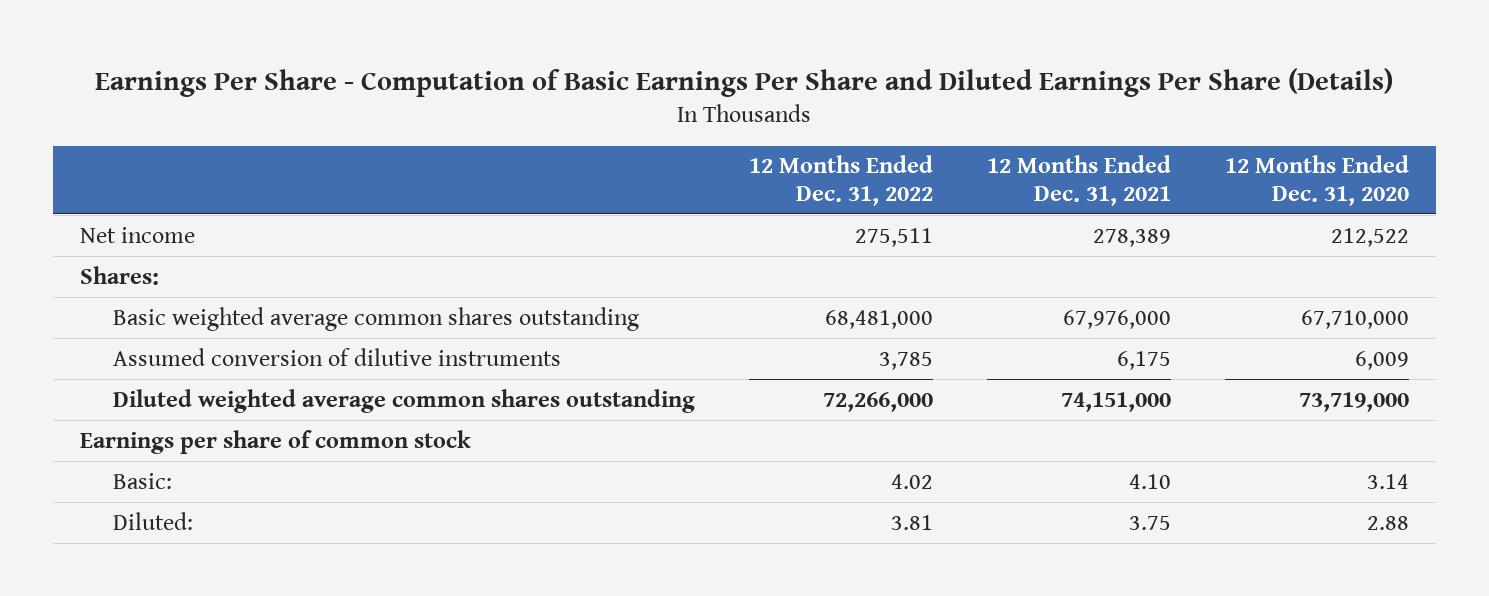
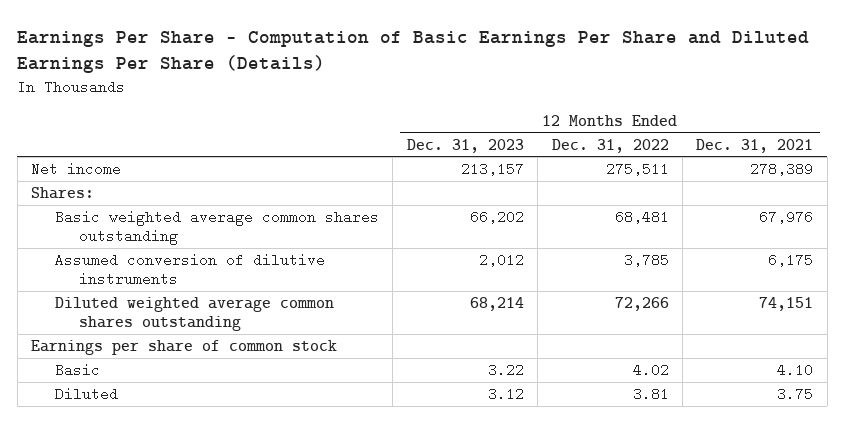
- | 12 Months Ended Dec. 31, 2022 | 12 Months Ended Dec. 31, 2021 | 12 Months Ended Dec. 31, 2020
+ | 12 Months Ended Dec. 31, 2023 | 12 Months Ended Dec. 31, 2022 | 12 Months Ended Dec. 31, 2021
- Basic weighted average common shares outstanding | 68,481,000 | 67,976,000 | 67,710,000
+ Basic weighted average common shares outstanding | 66,202 | 68,481 | 67,976
- Diluted weighted average common shares outstanding | 72,266,000 | 74,151,000 | 73,719,000
+ Diluted weighted average common shares outstanding | 68,214 | 72,266 | 74,151
- Basic: | 4.02 | 4.10 | 3.14
- Diluted: | 3.81 | 3.75 | 2.88
+ Basic | 3.22 | 4.02 | 4.10
+ Diluted | 3.12 | 3.81 | 3.75

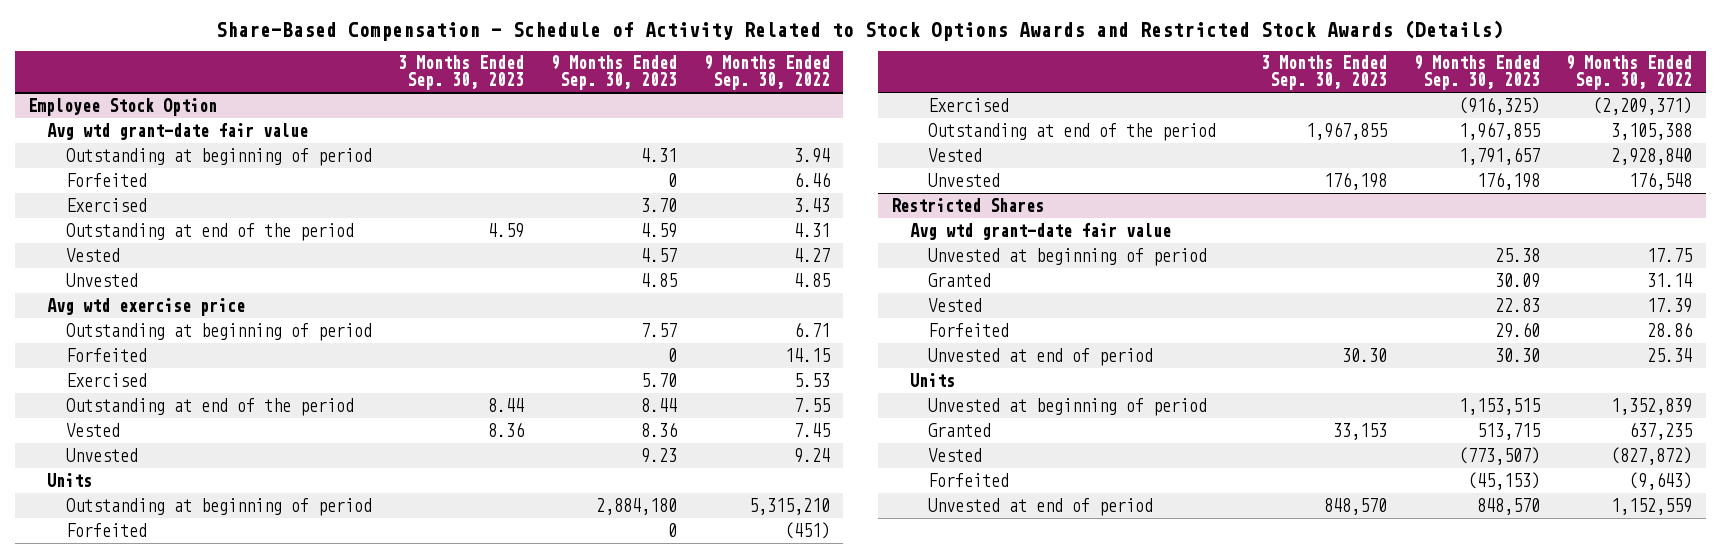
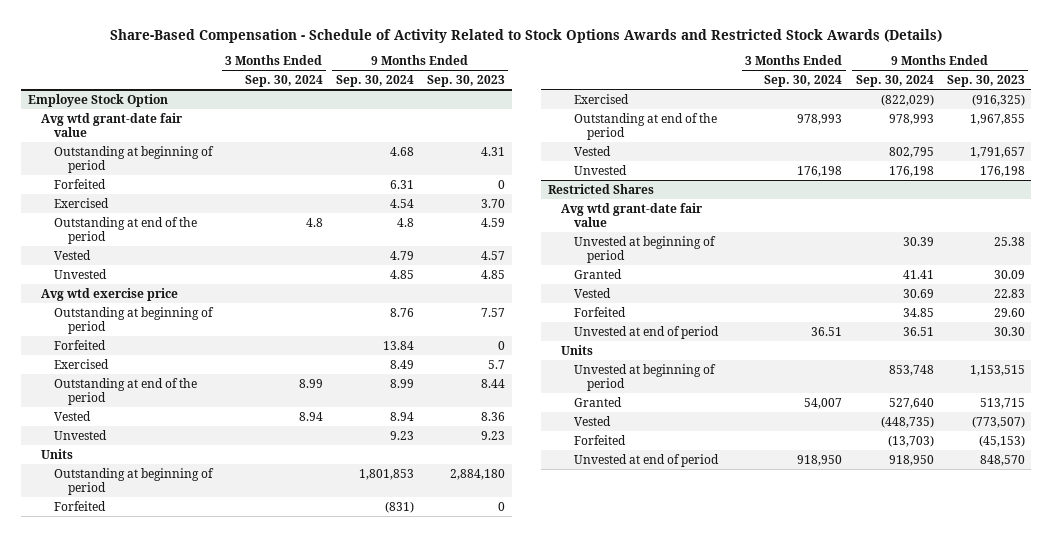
- | 3 Months Ended Sep. 30, 2023 | 9 Months Ended Sep. 30, 2023 | 9 Months Ended Sep. 30, 2022
+ | 3 Months Ended Sep. 30, 2024 | 9 Months Ended Sep. 30, 2024 | 9 Months Ended Sep. 30, 2023
@ Employee Stock Option
- Exercised | | 5.70 | 5.53
+ Exercised | | 8.49 | 5.7

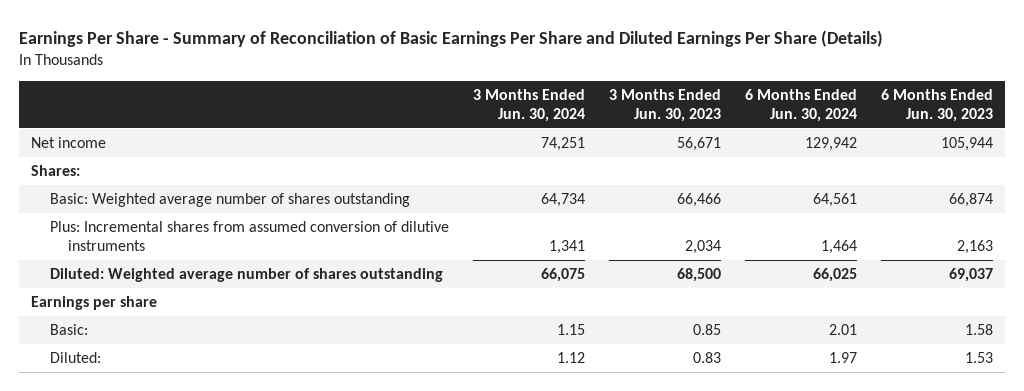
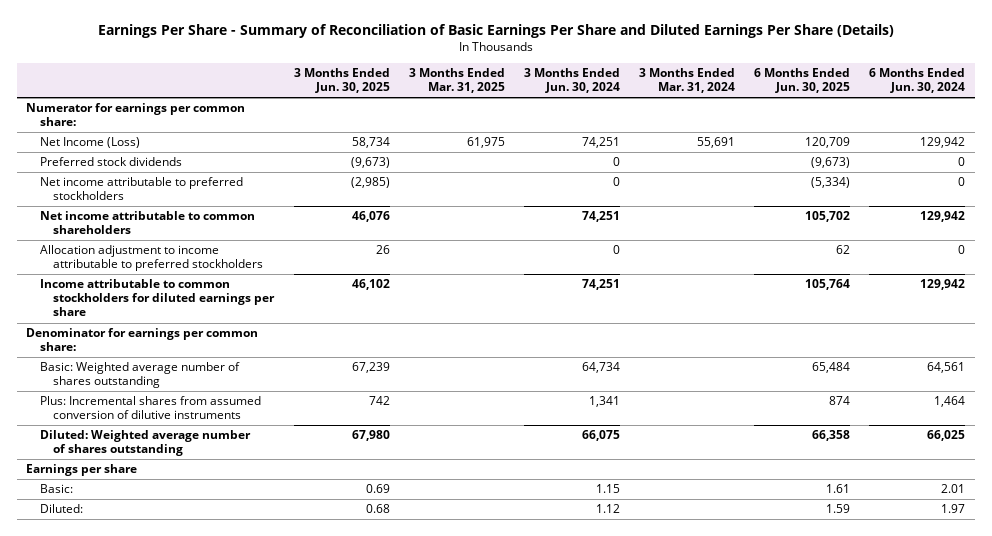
- | 3 Months Ended Jun. 30, 2024 | 3 Months Ended Jun. 30, 2023 | 6 Months Ended Jun. 30, 2024 | 6 Months Ended Jun. 30, 2023
+ | 3 Months Ended Jun. 30, 2025 | 3 Months Ended Mar. 31, 2025 | 3 Months Ended Jun. 30, 2024 | 3 Months Ended Mar. 31, 2024 | 6 Months Ended Jun. 30, 2025 | 6 Months Ended Jun. 30, 2024
- Net income | 74,251 | 56,671 | 129,942 | 105,944
- Shares:
+ Numerator for earnings per common share:
+ Net Income (Loss) | 58,734 | 61,975 | 74,251 | 55,691 | 120,709 | 129,942
+ Preferred stock dividends | (9,673) | | 0 | | (9,673) | 0
+ Net income attributable to preferred stockholders | (2,985) | | 0 | | (5,334) | 0
+ Net income attributable to common shareholders | 46,076 | | 74,251 | | 105,702 | 129,942
+ Allocation adjustment to income attributable to preferred stockholders | 26 | | 0 | | 62 | 0
+ Income attributable to common stockholders for diluted earnings per share | 46,102 | | 74,251 | | 105,764 | 129,942
+ Denominator for earnings per common share:

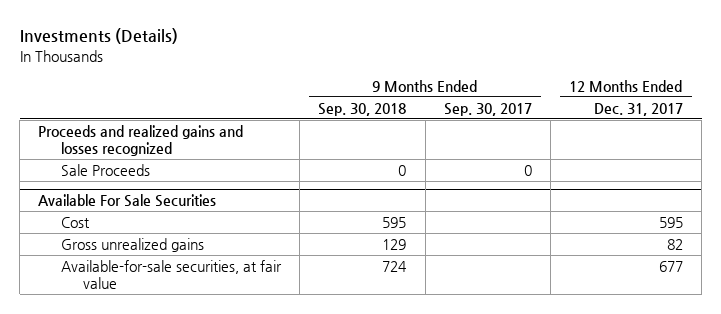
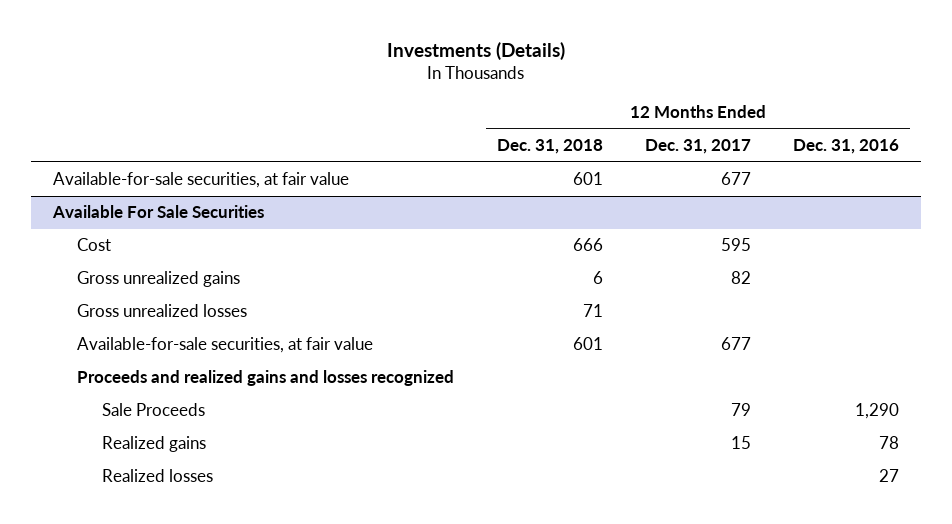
- | 9 Months Ended Sep. 30, 2018 | 9 Months Ended Sep. 30, 2017 | 12 Months Ended Dec. 31, 2017
+ | 12 Months Ended Dec. 31, 2018 | 12 Months Ended Dec. 31, 2017 | 12 Months Ended Dec. 31, 2016
- Proceeds and realized gains and losses recognized
- Sale Proceeds | 0 | 0 |
+ Available-for-sale securities, at fair value | 601 | 677 |
@ Available For Sale Securities
+ Gross unrealized losses | 71 | |
+ Proceeds and realized gains and losses recognized
+ Sale Proceeds | | 79 | 1,290
+ Realized gains | | 15 | 78
+ Realized losses | | | 27

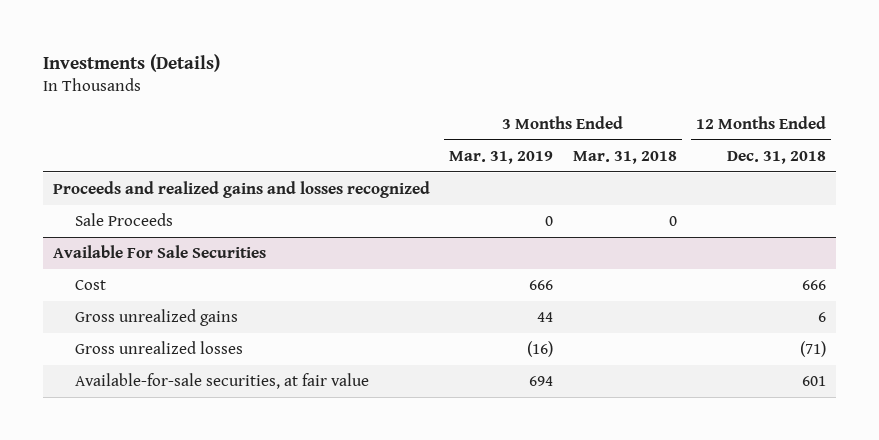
- | 12 Months Ended Dec. 31, 2018 | 12 Months Ended Dec. 31, 2017 | 12 Months Ended Dec. 31, 2016
+ | 3 Months Ended Mar. 31, 2019 | 3 Months Ended Mar. 31, 2018 | 12 Months Ended Dec. 31, 2018
- Available-for-sale securities, at fair value | 601 | 677 |
+ Proceeds and realized gains and losses recognized
+ Sale Proceeds | 0 | 0 |
@ Available For Sale Securities
- Gross unrealized losses | 71 | |
+ Gross unrealized losses | (16) | | (71)
- Proceeds and realized gains and losses recognized
- Sale Proceeds | | 79 | 1,290
- Realized gains | | 15 | 78
- Realized losses | | | 27

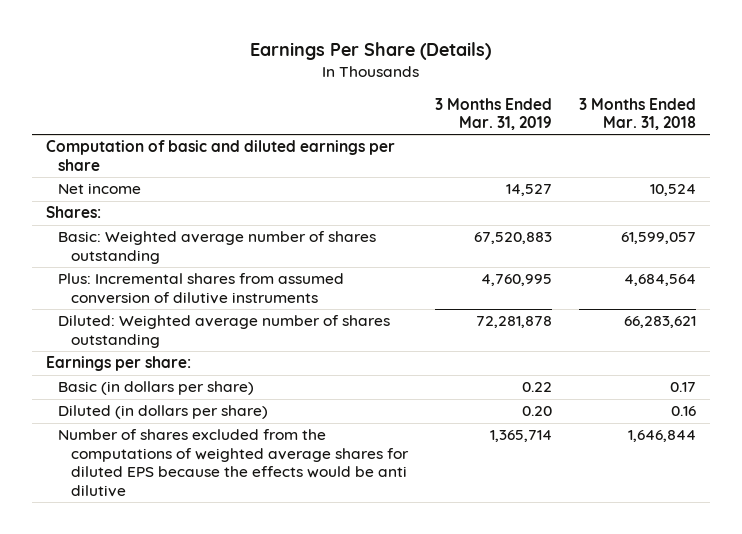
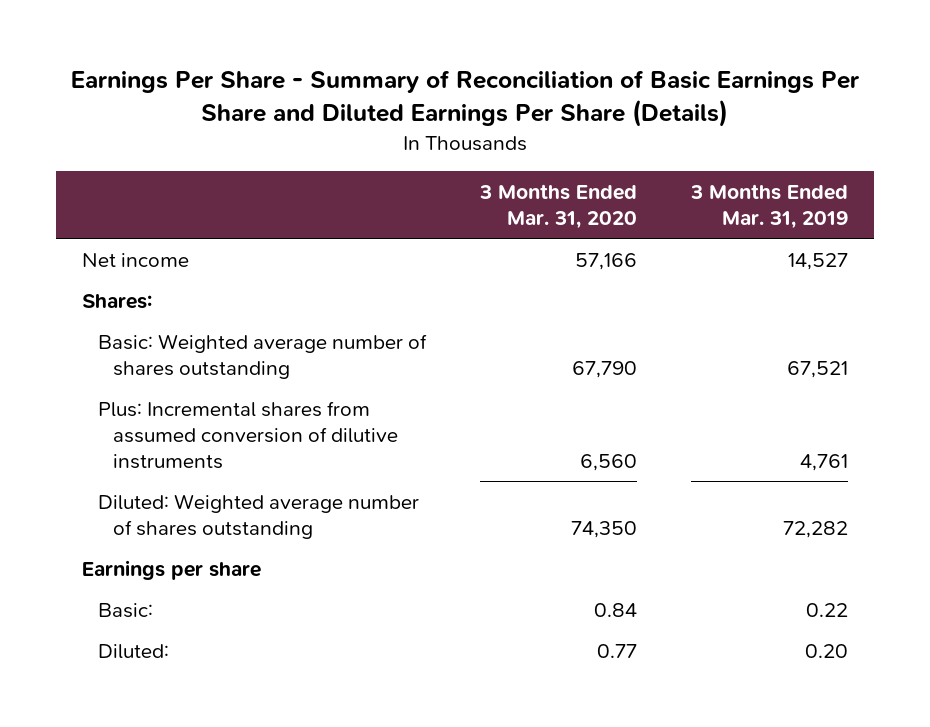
- Earnings Per Share (Details)
+ Earnings Per Share - Summary of Reconciliation of Basic Earnings Per Share and Diluted Earnings Per Share (Details)
- | 3 Months Ended Mar. 31, 2019 | 3 Months Ended Mar. 31, 2018
+ | 3 Months Ended Mar. 31, 2020 | 3 Months Ended Mar. 31, 2019
- Computation of basic and diluted earnings per share
- Basic: Weighted average number of shares outstanding | 67,520,883 | 61,599,057
- Plus: Incremental shares from assumed conversion of dilutive instruments | 4,760,995 | 4,684,564
- Diluted: Weighted average number of shares outstanding | 72,281,878 | 66,283,621
- Earnings per share:
- Basic (in dollars per share) | 0.22 | 0.17
- Diluted (in dollars per share) | 0.20 | 0.16
- Number of shares excluded from the computations of weighted average shares for diluted EPS because the effects would be anti dilutive | 1,365,714 | 1,646,844
+ Basic: Weighted average number of shares outstanding | 67,790 | 67,521
+ Plus: Incremental shares from assumed conversion of dilutive instruments | 6,560 | 4,761
+ Diluted: Weighted average number of shares outstanding | 74,350 | 72,282
+ Earnings per share
+ Basic: | 0.84 | 0.22
+ Diluted: | 0.77 | 0.20

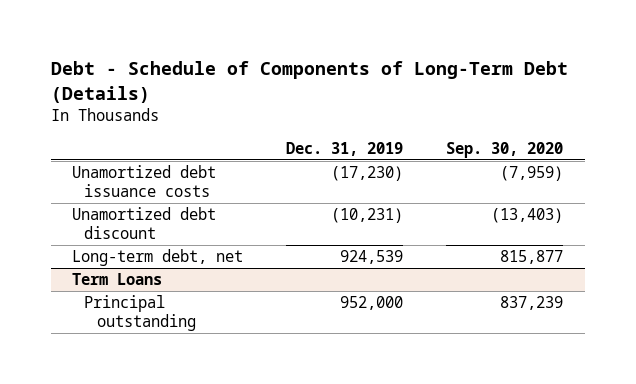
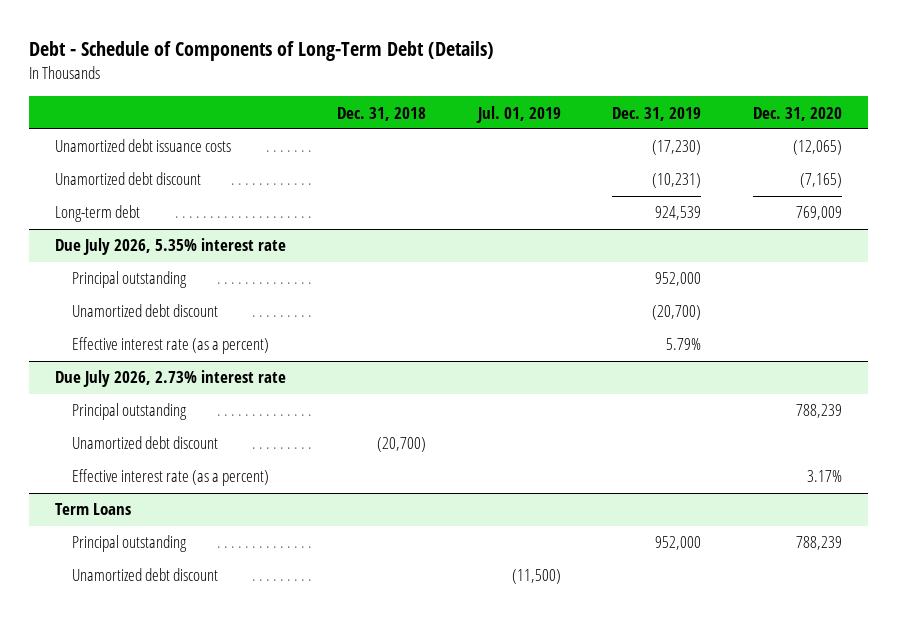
- | Dec. 31, 2019 | Sep. 30, 2020
+ | Dec. 31, 2018 | Jul. 01, 2019 | Dec. 31, 2019 | Dec. 31, 2020
- Long-term debt, net | 924,539 | 815,877
+ Long-term debt | | | 924,539 | 769,009
+ Due July 2026, 5.35% interest rate
+ Principal outstanding | | | 952,000 |
+ Unamortized debt discount | | | (20,700) |
+ Effective interest rate (as a percent) | | | 5.79% |
+ Due July 2026, 2.73% interest rate
+ Principal outstanding | | | | 788,239
+ Unamortized debt discount | (20,700) | | |
+ Effective interest rate (as a percent) | | | | 3.17%
@ Term Loans
+ Unamortized debt discount | | (11,500) | |

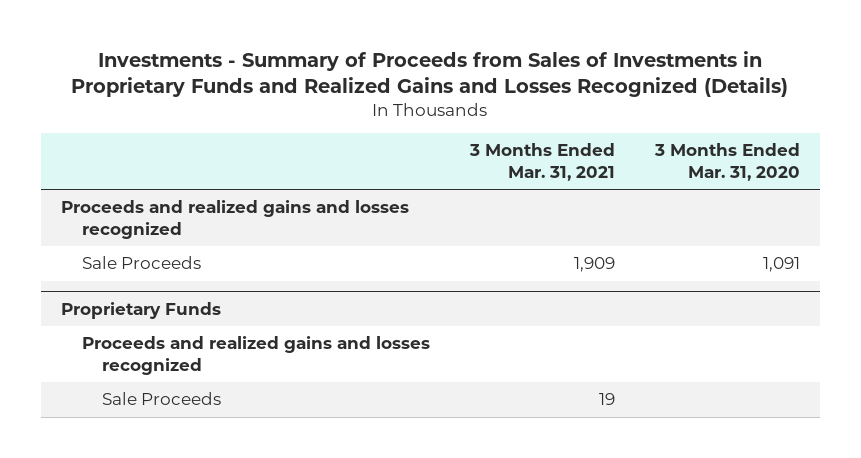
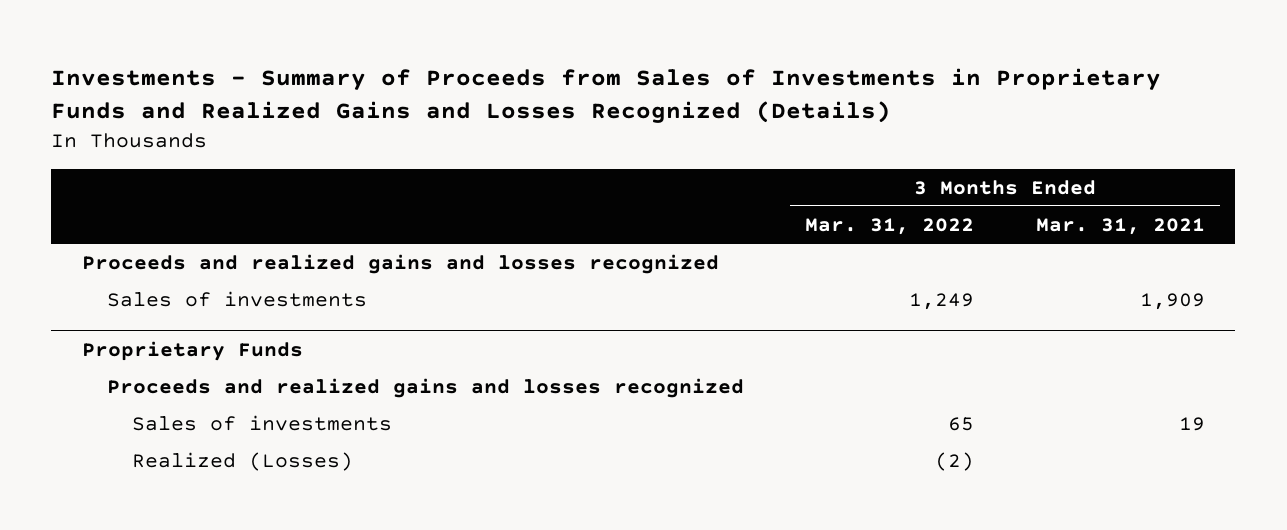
- | 3 Months Ended Mar. 31, 2021 | 3 Months Ended Mar. 31, 2020
+ | 3 Months Ended Mar. 31, 2022 | 3 Months Ended Mar. 31, 2021
- Sale Proceeds | 1,909 | 1,091
+ Sales of investments | 1,249 | 1,909
@ Proprietary Funds
- Sale Proceeds | 19 |
+ Sales of investments | 65 | 19
+ Realized (Losses) | (2) |

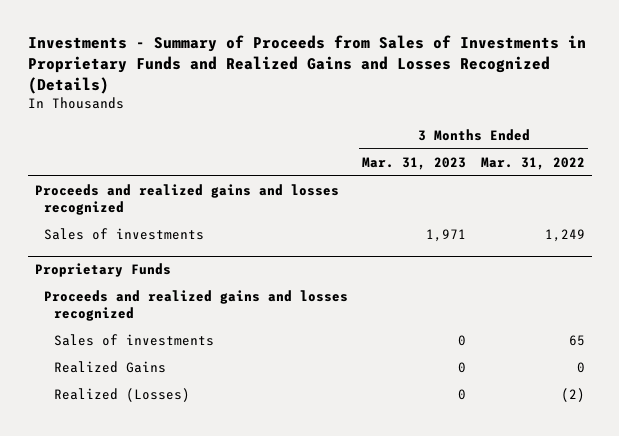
- | 3 Months Ended Mar. 31, 2022 | 3 Months Ended Mar. 31, 2021
+ | 3 Months Ended Mar. 31, 2023 | 3 Months Ended Mar. 31, 2022
@ Proprietary Funds
+ Realized Gains | 0 | 0

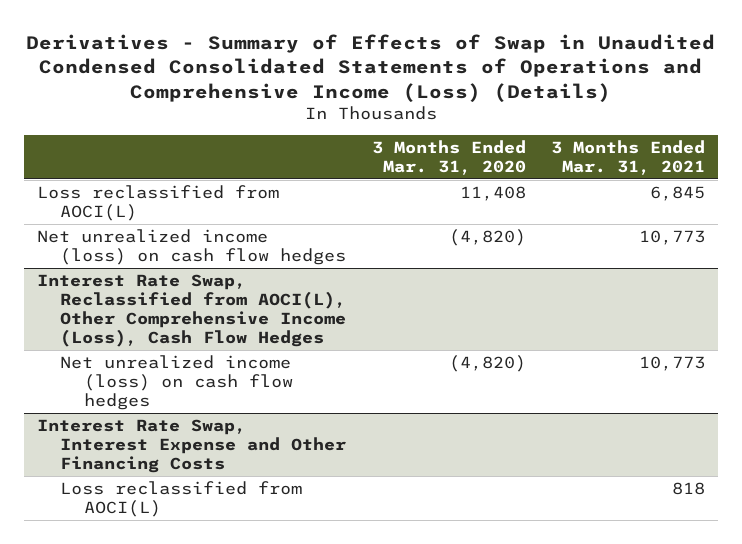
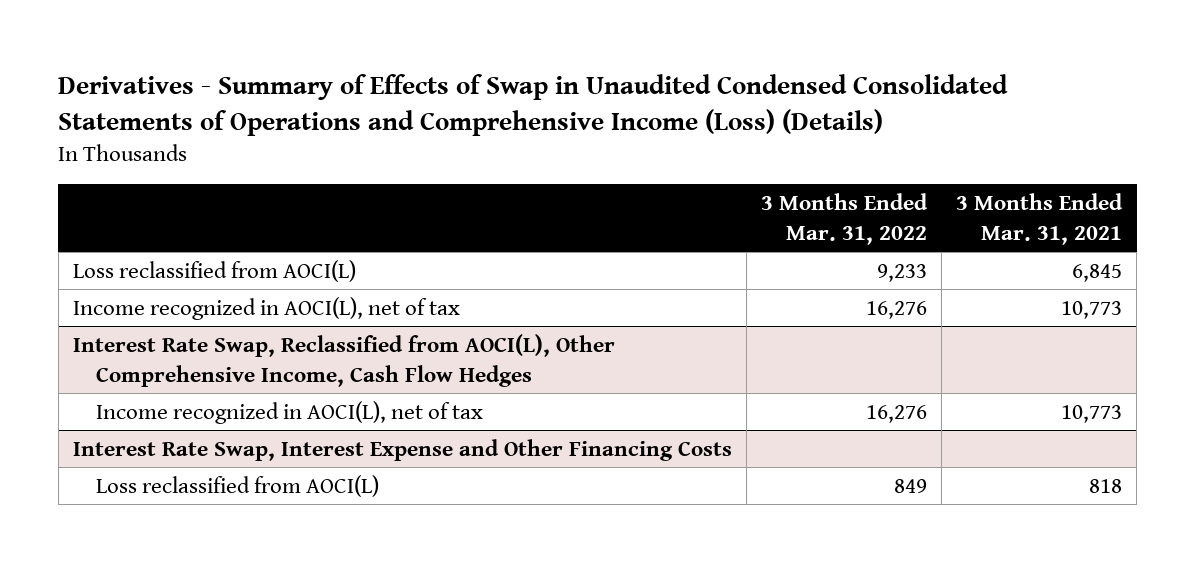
- | 3 Months Ended Mar. 31, 2020 | 3 Months Ended Mar. 31, 2021
+ | 3 Months Ended Mar. 31, 2022 | 3 Months Ended Mar. 31, 2021
- Net unrealized income (loss) on cash flow hedges | (4,820) | 10,773
- Interest Rate Swap, Reclassified from AOCI(L), Other Comprehensive Income (Loss), Cash Flow Hedges
- Net unrealized income (loss) on cash flow hedges | (4,820) | 10,773
+ Income recognized in AOCI(L), net of tax | 16,276 | 10,773
+ Interest Rate Swap, Reclassified from AOCI(L), Other Comprehensive Income, Cash Flow Hedges
+ Income recognized in AOCI(L), net of tax | 16,276 | 10,773

